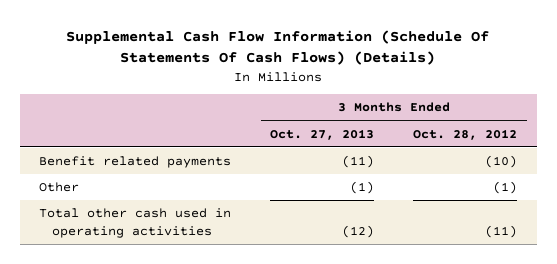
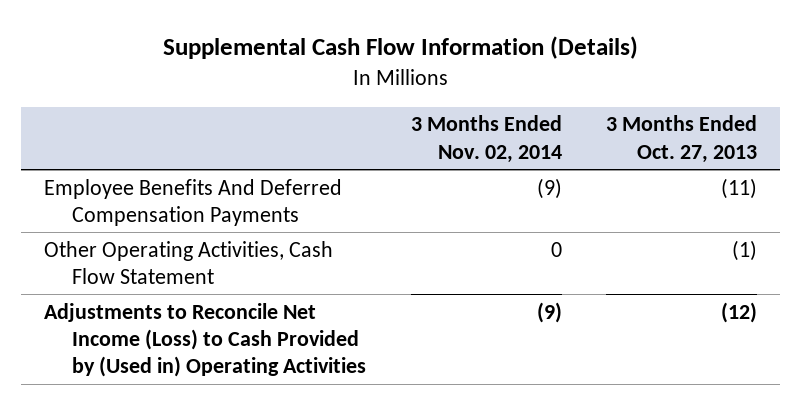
- Supplemental Cash Flow Information (Schedule Of Statements Of Cash Flows) (Details)
+ Supplemental Cash Flow Information (Details)
- | 3 Months Ended Oct. 27, 2013 | 3 Months Ended Oct. 28, 2012
+ | 3 Months Ended Nov. 02, 2014 | 3 Months Ended Oct. 27, 2013
- Benefit related payments | (11) | (10)
- Other | (1) | (1)
- Total other cash used in operating activities | (12) | (11)
+ Employee Benefits And Deferred Compensation Payments | (9) | (11)
+ Other Operating Activities, Cash Flow Statement | 0 | (1)
+ Adjustments to Reconcile Net Income (Loss) to Cash Provided by (Used in) Operating Activities | (9) | (12)

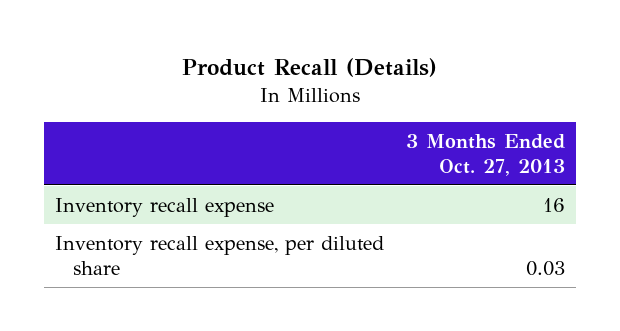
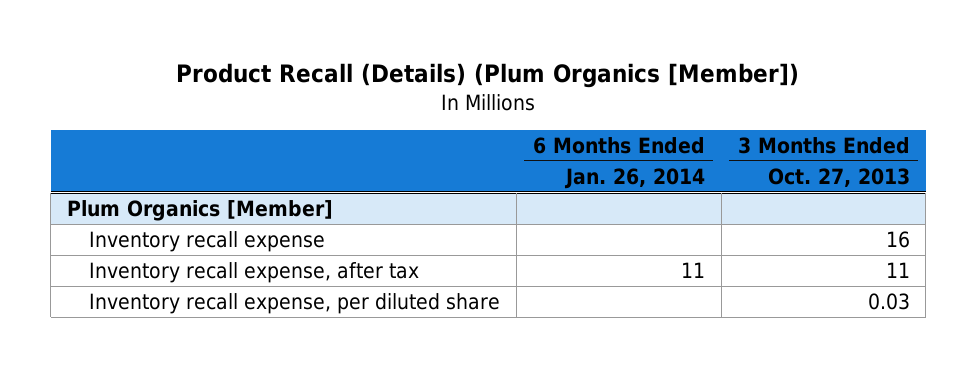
- Product Recall (Details)
+ Product Recall (Details) (Plum Organics [Member])
- | 3 Months Ended Oct. 27, 2013
+ | 6 Months Ended Jan. 26, 2014 | 3 Months Ended Oct. 27, 2013
+ Plum Organics [Member]
+ Inventory recall expense, after tax | 11 | 11

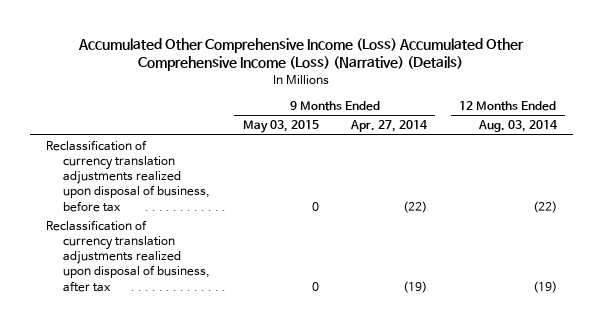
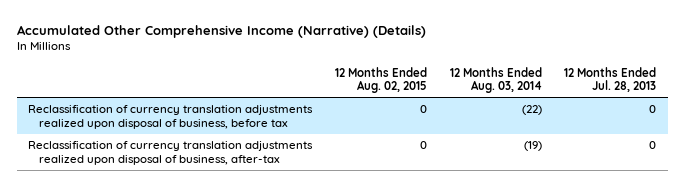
- Accumulated Other Comprehensive Income (Loss) Accumulated Other Comprehensive Income (Loss) (Narrative) (Details)
+ Accumulated Other Comprehensive Income (Narrative) (Details)
- | 9 Months Ended May 03, 2015 | 9 Months Ended Apr. 27, 2014 | 12 Months Ended Aug. 03, 2014
+ | 12 Months Ended Aug. 02, 2015 | 12 Months Ended Aug. 03, 2014 | 12 Months Ended Jul. 28, 2013
- Reclassification of currency translation adjustments realized upon disposal of business, after tax | 0 | (19) | (19)
+ Reclassification of currency translation adjustments realized upon disposal of business, after-tax | 0 | (19) | 0

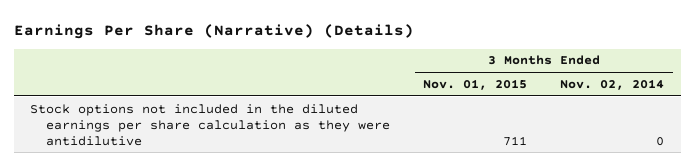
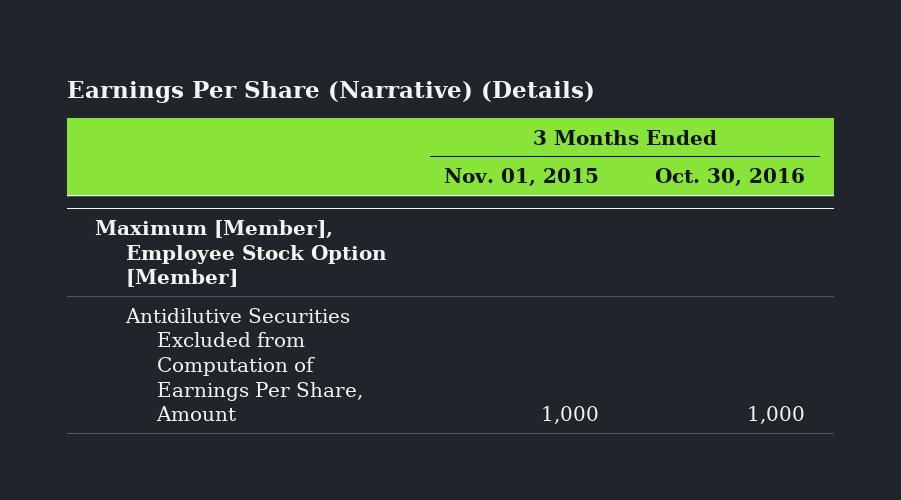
- | 3 Months Ended Nov. 01, 2015 | 3 Months Ended Nov. 02, 2014
+ | 3 Months Ended Nov. 01, 2015 | 3 Months Ended Oct. 30, 2016
- Stock options not included in the diluted earnings per share calculation as they were antidilutive | 711 | 0
+ Maximum [Member], Employee Stock Option [Member]
+ Antidilutive Securities Excluded from Computation of Earnings Per Share, Amount | 1,000 | 1,000

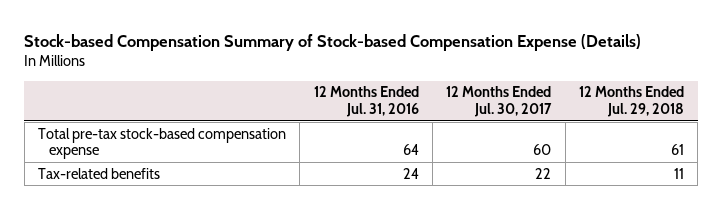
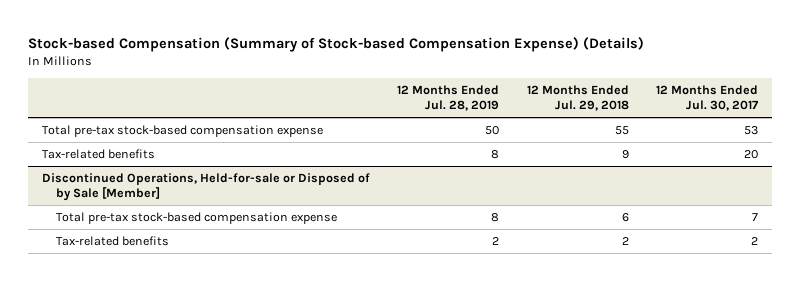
- Stock-based Compensation Summary of Stock-based Compensation Expense (Details)
+ Stock-based Compensation (Summary of Stock-based Compensation Expense) (Details)
- | 12 Months Ended Jul. 31, 2016 | 12 Months Ended Jul. 30, 2017 | 12 Months Ended Jul. 29, 2018
+ | 12 Months Ended Jul. 28, 2019 | 12 Months Ended Jul. 29, 2018 | 12 Months Ended Jul. 30, 2017
- Total pre-tax stock-based compensation expense | 64 | 60 | 61
- Tax-related benefits | 24 | 22 | 11
+ Total pre-tax stock-based compensation expense | 50 | 55 | 53
+ Tax-related benefits | 8 | 9 | 20
+ Discontinued Operations, Held-for-sale or Disposed of by Sale [Member]
+ Total pre-tax stock-based compensation expense | 8 | 6 | 7
+ Tax-related benefits | 2 | 2 | 2

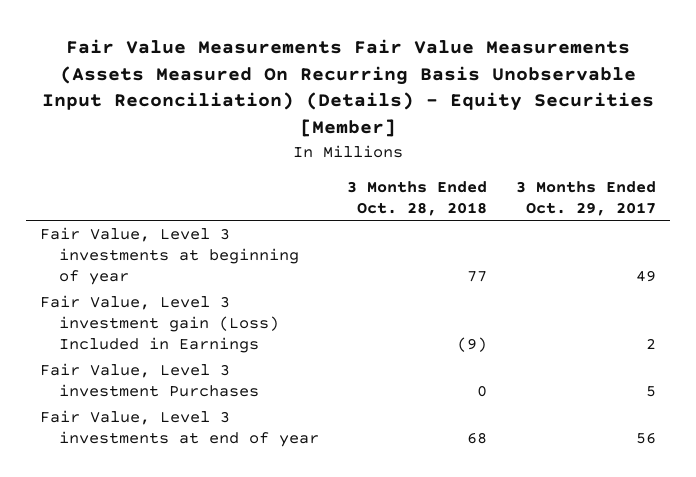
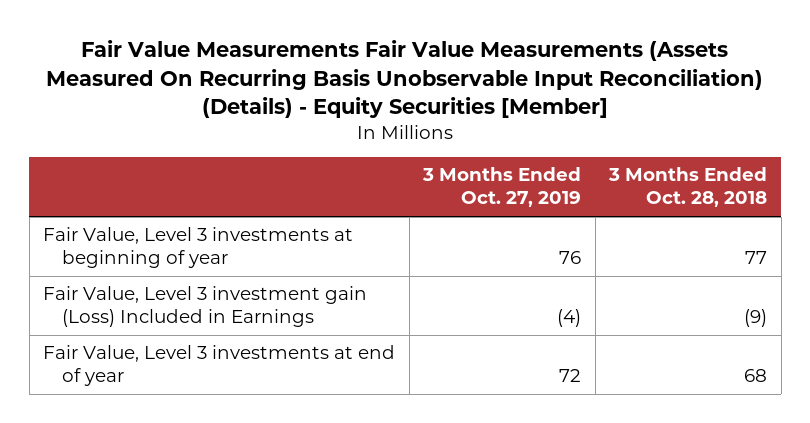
- | 3 Months Ended Oct. 28, 2018 | 3 Months Ended Oct. 29, 2017
+ | 3 Months Ended Oct. 27, 2019 | 3 Months Ended Oct. 28, 2018
- Fair Value, Level 3 investment Purchases | 0 | 5

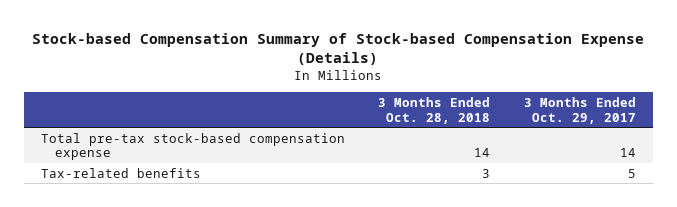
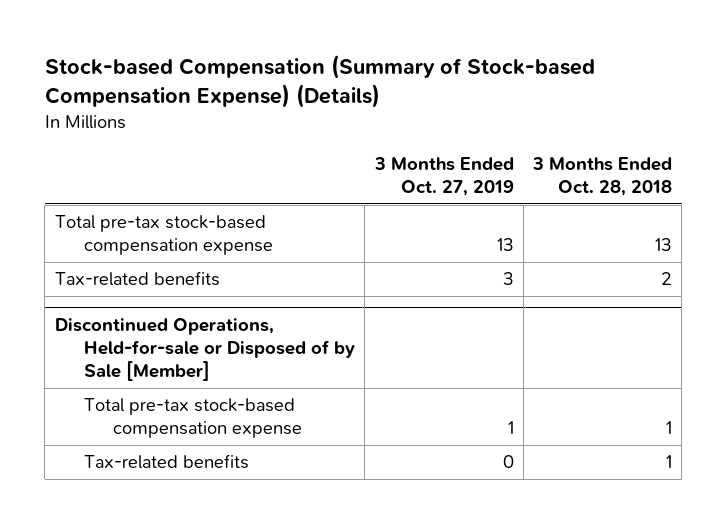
- Stock-based Compensation Summary of Stock-based Compensation Expense (Details)
+ Stock-based Compensation (Summary of Stock-based Compensation Expense) (Details)
- | 3 Months Ended Oct. 28, 2018 | 3 Months Ended Oct. 29, 2017
+ | 3 Months Ended Oct. 27, 2019 | 3 Months Ended Oct. 28, 2018
- Total pre-tax stock-based compensation expense | 14 | 14
- Tax-related benefits | 3 | 5
+ Total pre-tax stock-based compensation expense | 13 | 13
+ Tax-related benefits | 3 | 2
+ Discontinued Operations, Held-for-sale or Disposed of by Sale [Member]
+ Total pre-tax stock-based compensation expense | 1 | 1
+ Tax-related benefits | 0 | 1

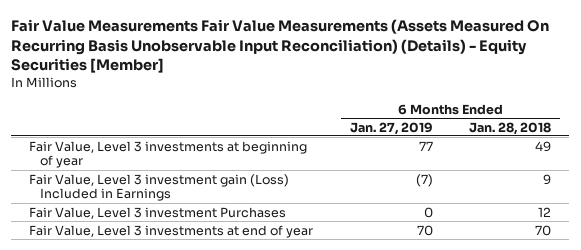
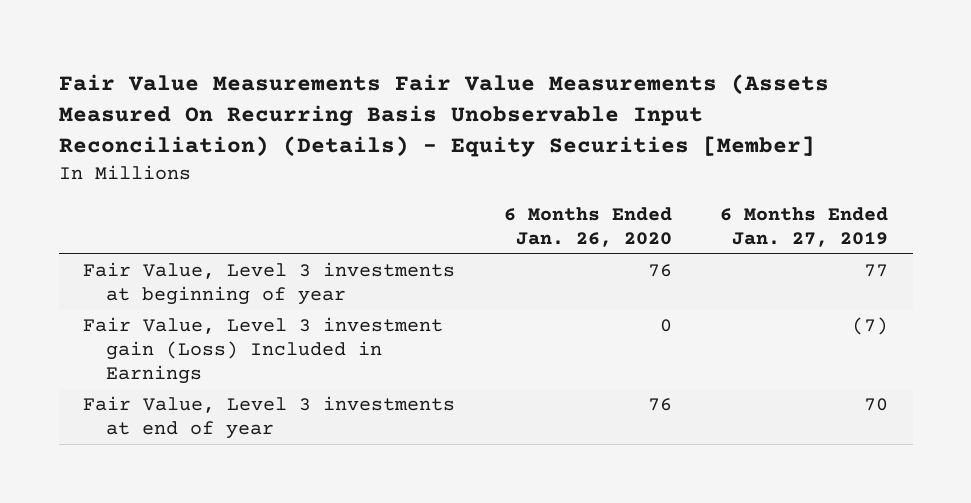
- | 6 Months Ended Jan. 27, 2019 | 6 Months Ended Jan. 28, 2018
+ | 6 Months Ended Jan. 26, 2020 | 6 Months Ended Jan. 27, 2019
- Fair Value, Level 3 investment Purchases | 0 | 12

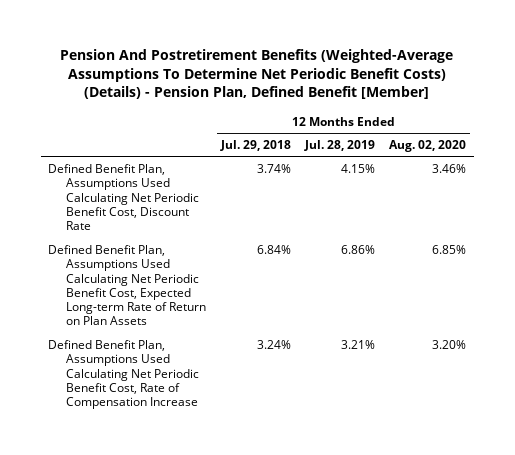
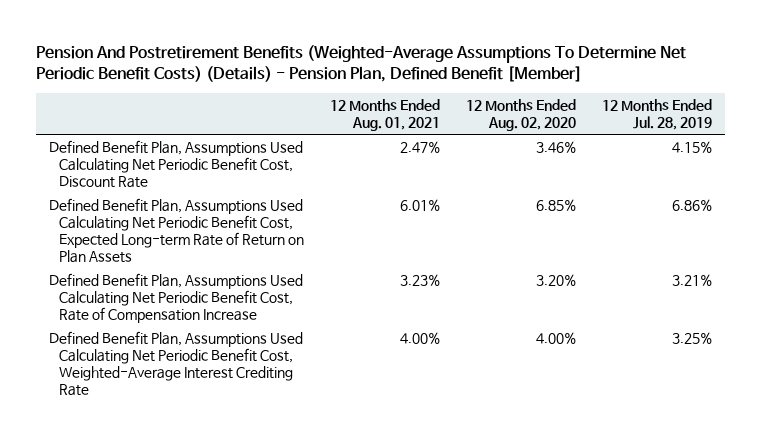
- | 12 Months Ended Jul. 29, 2018 | 12 Months Ended Jul. 28, 2019 | 12 Months Ended Aug. 02, 2020
+ | 12 Months Ended Aug. 01, 2021 | 12 Months Ended Aug. 02, 2020 | 12 Months Ended Jul. 28, 2019
+ Defined Benefit Plan, Assumptions Used Calculating Net Periodic Benefit Cost, Weighted-Average Interest Crediting Rate | 4.00% | 4.00% | 3.25%

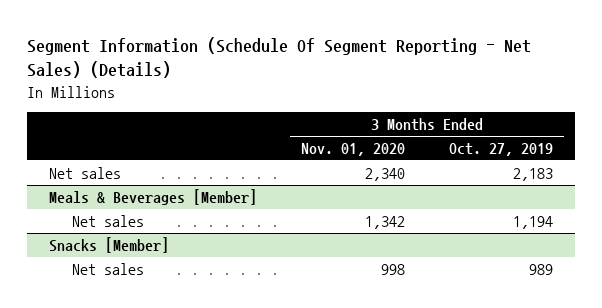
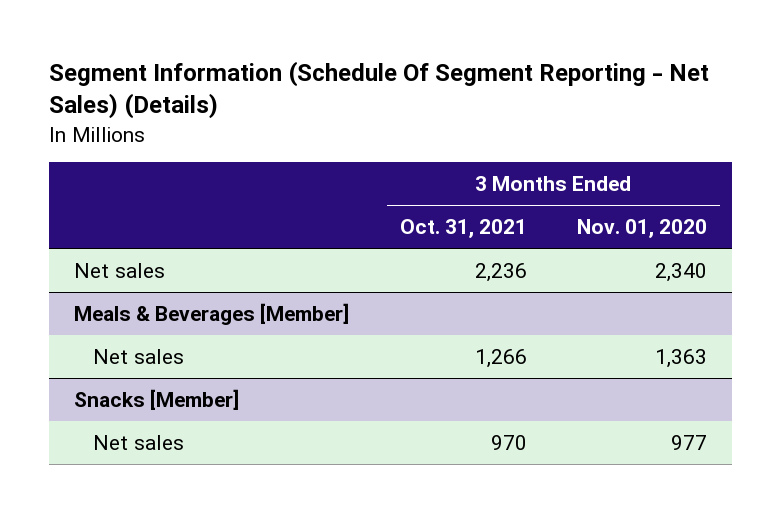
- | 3 Months Ended Nov. 01, 2020 | 3 Months Ended Oct. 27, 2019
+ | 3 Months Ended Oct. 31, 2021 | 3 Months Ended Nov. 01, 2020
@ Meals & Beverages [Member]
- Net sales | 1,342 | 1,194
+ Net sales | 1,266 | 1,363
@ Snacks [Member]
- Net sales | 998 | 989
+ Net sales | 970 | 977

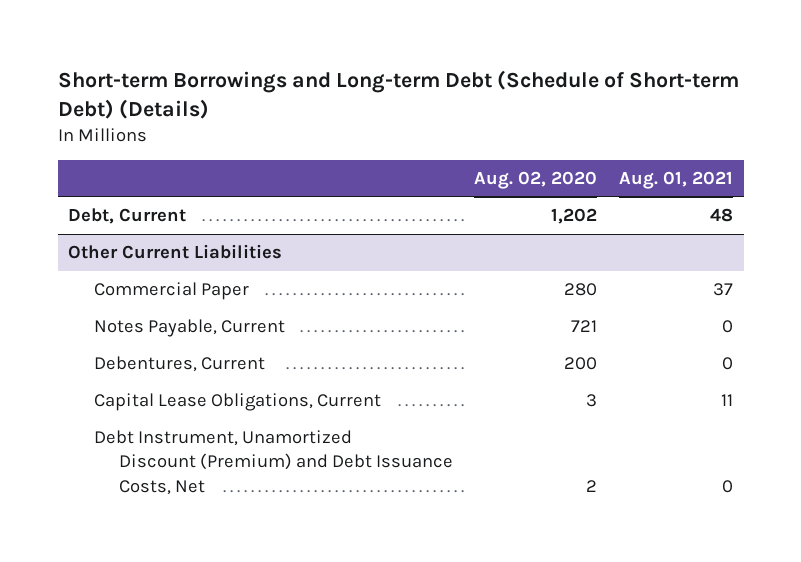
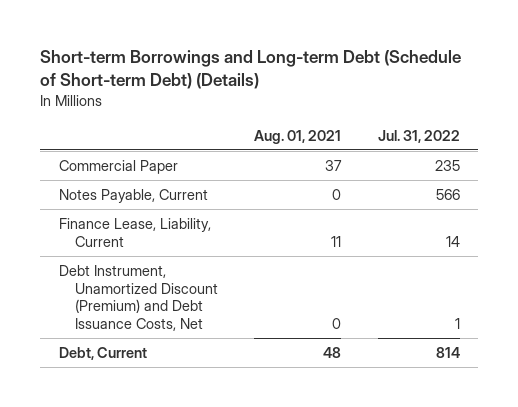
- | Aug. 02, 2020 | Aug. 01, 2021
+ | Aug. 01, 2021 | Jul. 31, 2022
- Other Current Liabilities
- Debentures, Current | 200 | 0
- Capital Lease Obligations, Current | 3 | 11
+ Finance Lease, Liability, Current | 11 | 14
moved down: Debt, Current | 48 | 814

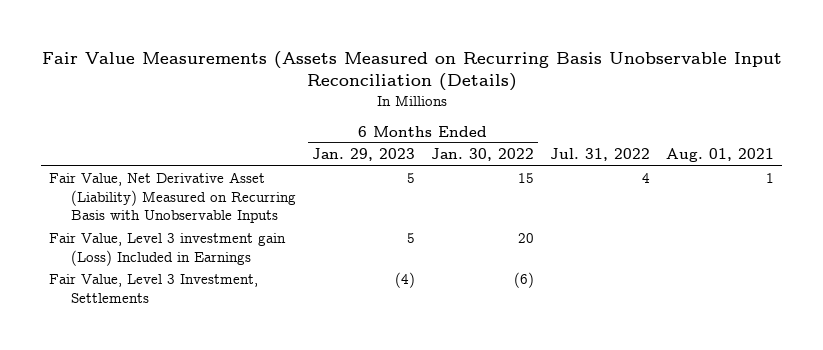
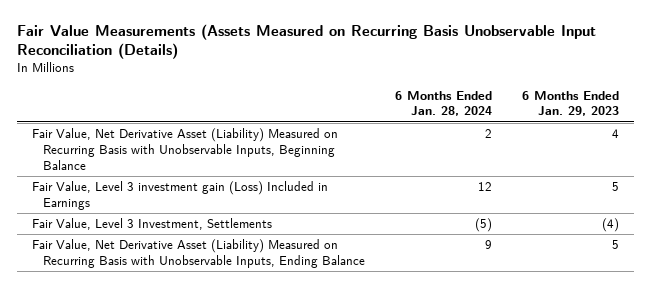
- | 6 Months Ended Jan. 29, 2023 | 6 Months Ended Jan. 30, 2022 | Jul. 31, 2022 | Aug. 01, 2021
+ | 6 Months Ended Jan. 28, 2024 | 6 Months Ended Jan. 29, 2023
- Fair Value, Net Derivative Asset (Liability) Measured on Recurring Basis with Unobservable Inputs | 5 | 15 | 4 | 1
+ Fair Value, Net Derivative Asset (Liability) Measured on Recurring Basis with Unobservable Inputs, Beginning Balance | 2 | 4
+ Fair Value, Net Derivative Asset (Liability) Measured on Recurring Basis with Unobservable Inputs, Ending Balance | 9 | 5

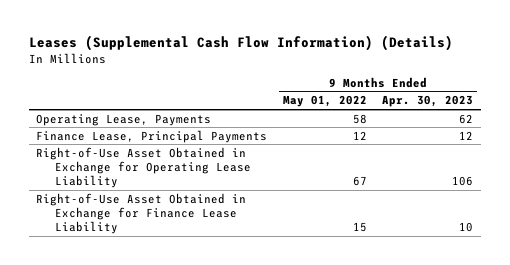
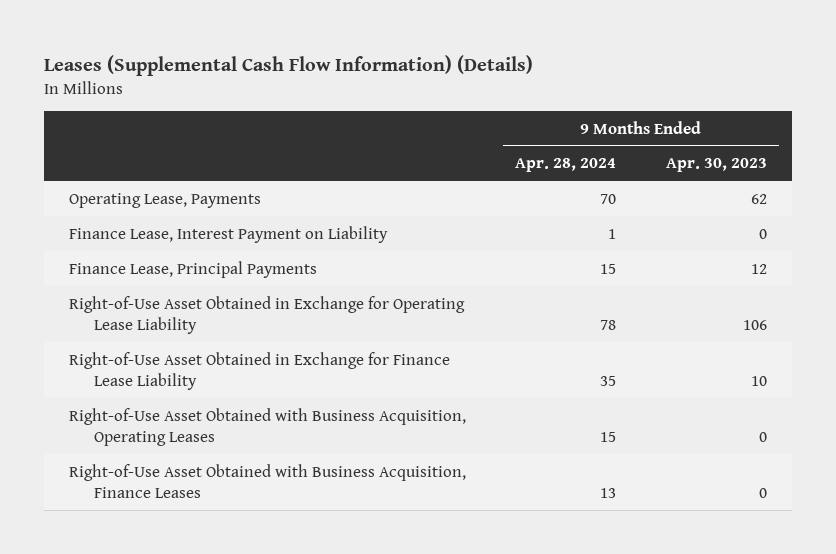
- | 9 Months Ended May 01, 2022 | 9 Months Ended Apr. 30, 2023
+ | 9 Months Ended Apr. 28, 2024 | 9 Months Ended Apr. 30, 2023
+ Finance Lease, Interest Payment on Liability | 1 | 0
+ Right-of-Use Asset Obtained with Business Acquisition, Operating Leases | 15 | 0
+ Right-of-Use Asset Obtained with Business Acquisition, Finance Leases | 13 | 0

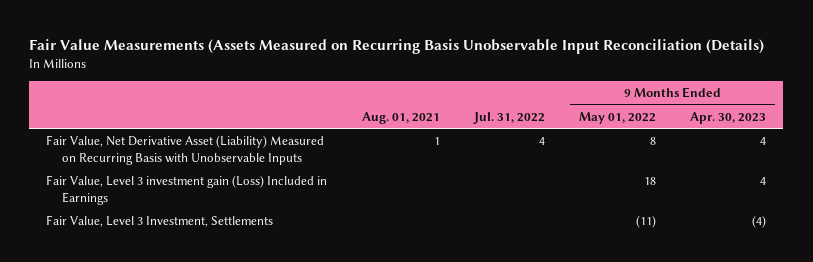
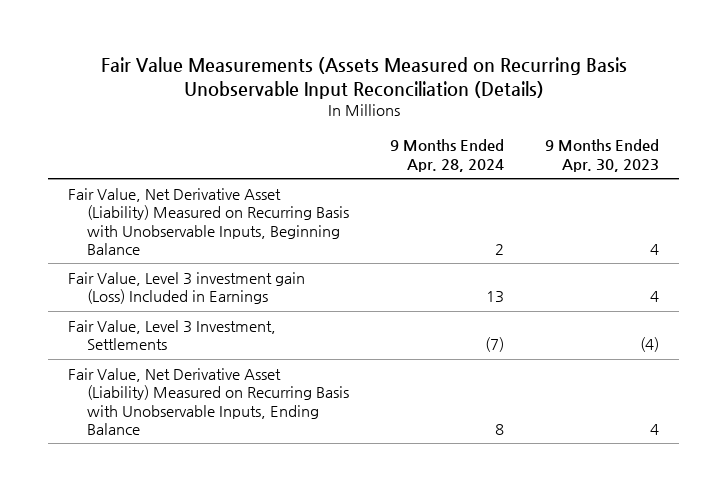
- | Aug. 01, 2021 | Jul. 31, 2022 | 9 Months Ended May 01, 2022 | 9 Months Ended Apr. 30, 2023
+ | 9 Months Ended Apr. 28, 2024 | 9 Months Ended Apr. 30, 2023
- Fair Value, Net Derivative Asset (Liability) Measured on Recurring Basis with Unobservable Inputs | 1 | 4 | 8 | 4
+ Fair Value, Net Derivative Asset (Liability) Measured on Recurring Basis with Unobservable Inputs, Beginning Balance | 2 | 4
+ Fair Value, Net Derivative Asset (Liability) Measured on Recurring Basis with Unobservable Inputs, Ending Balance | 8 | 4

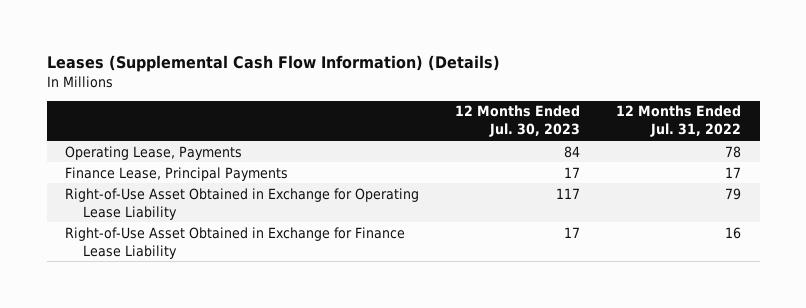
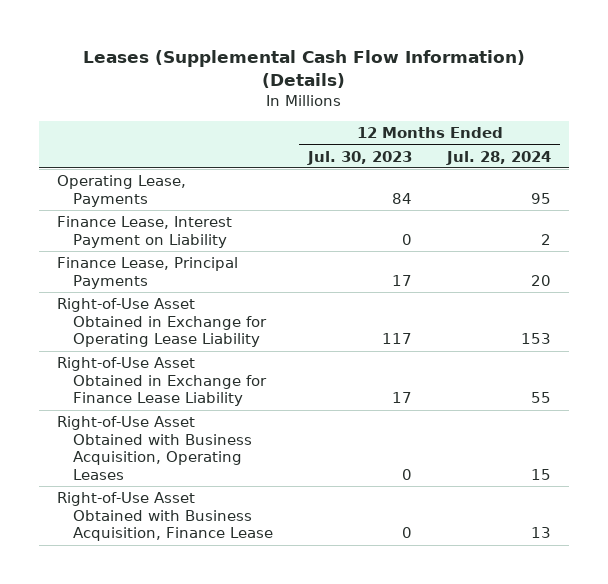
- | 12 Months Ended Jul. 30, 2023 | 12 Months Ended Jul. 31, 2022
+ | 12 Months Ended Jul. 30, 2023 | 12 Months Ended Jul. 28, 2024
+ Finance Lease, Interest Payment on Liability | 0 | 2
+ Right-of-Use Asset Obtained with Business Acquisition, Operating Leases | 0 | 15
+ Right-of-Use Asset Obtained with Business Acquisition, Finance Lease | 0 | 13

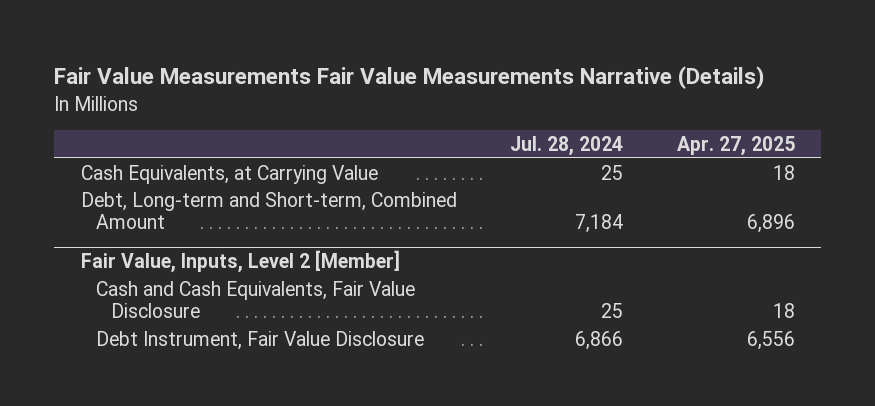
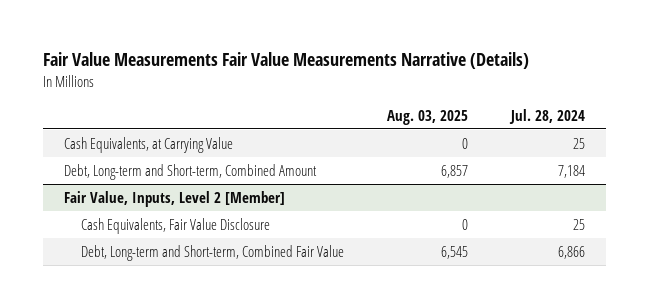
- | Jul. 28, 2024 | Apr. 27, 2025
+ | Aug. 03, 2025 | Jul. 28, 2024
@ Fair Value, Inputs, Level 2 [Member]
- Cash and Cash Equivalents, Fair Value Disclosure | 25 | 18
- Debt Instrument, Fair Value Disclosure | 6,866 | 6,556
+ Cash Equivalents, Fair Value Disclosure | 0 | 25
+ Debt, Long-term and Short-term, Combined Fair Value | 6,545 | 6,866

